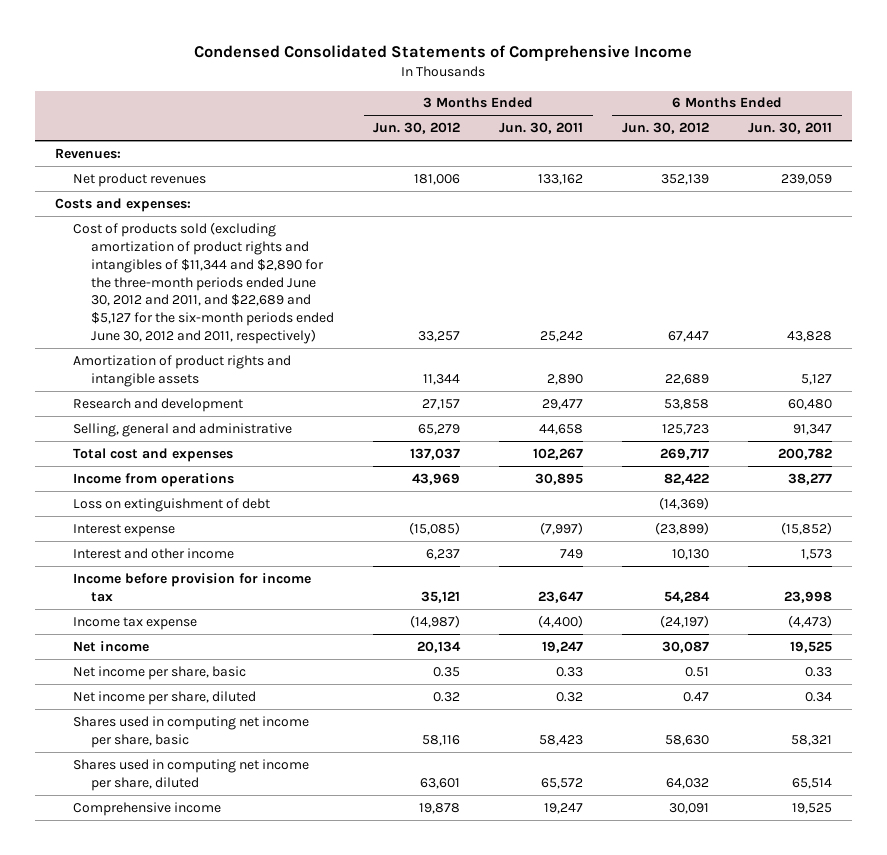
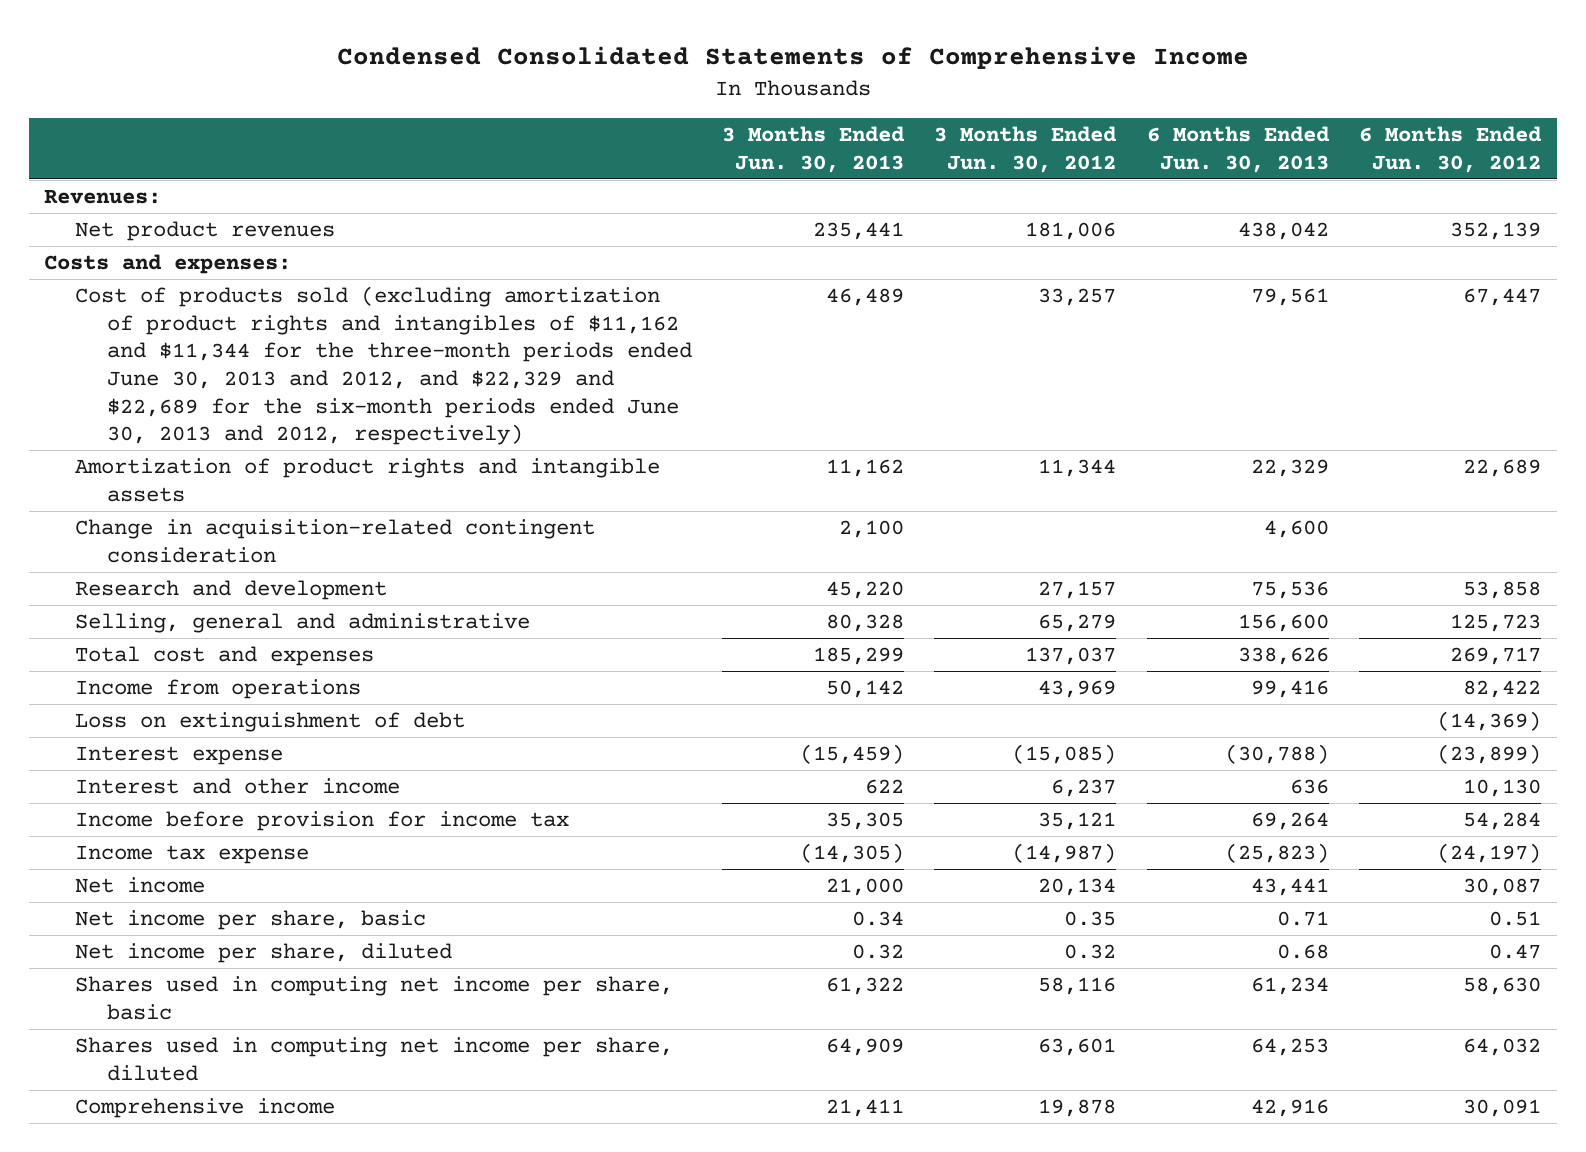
- | 3 Months Ended Jun. 30, 2012 | 3 Months Ended Jun. 30, 2011 | 6 Months Ended Jun. 30, 2012 | 6 Months Ended Jun. 30, 2011
+ | 3 Months Ended Jun. 30, 2013 | 3 Months Ended Jun. 30, 2012 | 6 Months Ended Jun. 30, 2013 | 6 Months Ended Jun. 30, 2012
- Cost of products sold (excluding amortization of product rights and intangibles of $11,344 and $2,890 for the three-month periods ended June 30, 2012 and 2011, and $22,689 and $5,127 for the six-month periods ended June 30, 2012 and 2011, respectively) | 33,257 | 25,242 | 67,447 | 43,828
+ Cost of products sold (excluding amortization of product rights and intangibles of $11,162 and $11,344 for the three-month periods ended June 30, 2013 and 2012, and $22,329 and $22,689 for the six-month periods ended June 30, 2013 and 2012, respectively) | 46,489 | 33,257 | 79,561 | 67,447
+ Change in acquisition-related contingent consideration | 2,100 | | 4,600 |

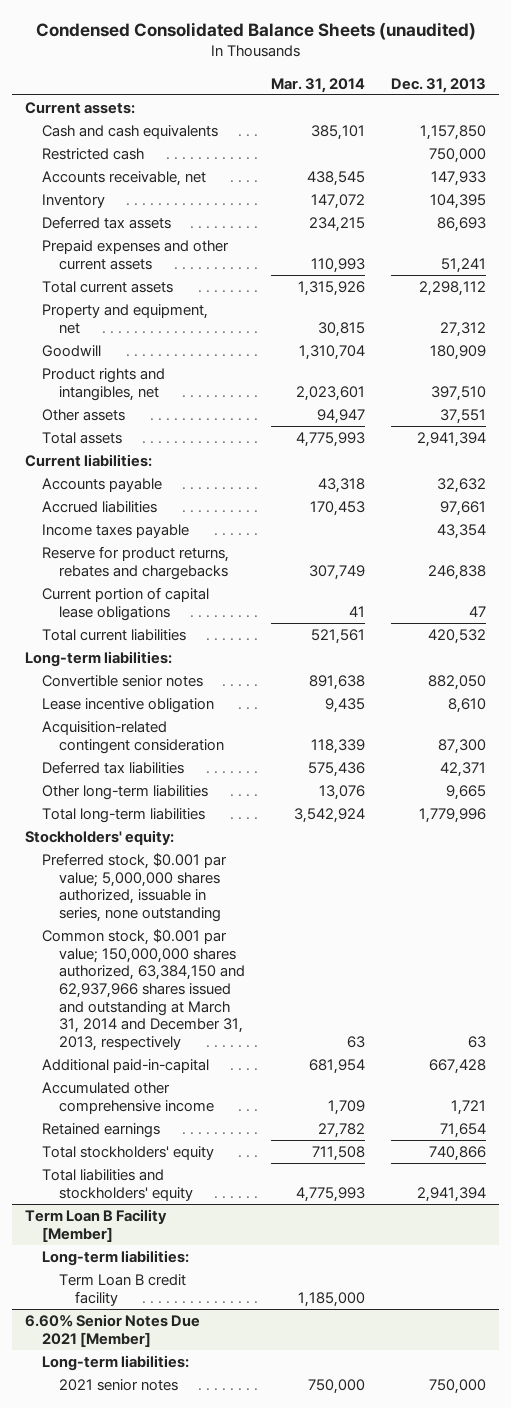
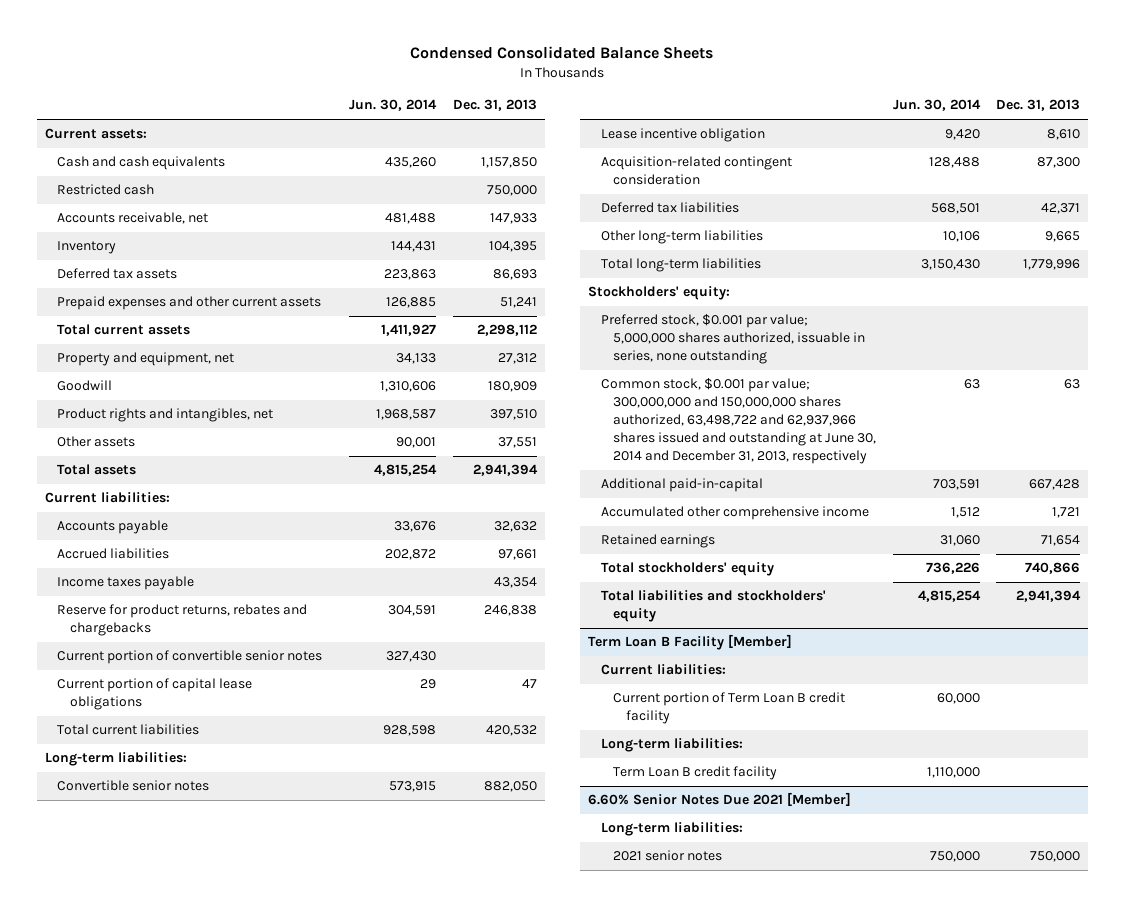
- Condensed Consolidated Balance Sheets (unaudited)
+ Condensed Consolidated Balance Sheets
- | Mar. 31, 2014 | Dec. 31, 2013
+ | Jun. 30, 2014 | Dec. 31, 2013
+ Current portion of convertible senior notes | 327,430 |
- Common stock, $0.001 par value; 150,000,000 shares authorized, 63,384,150 and 62,937,966 shares issued and outstanding at March 31, 2014 and December 31, 2013, respectively | 63 | 63
+ Common stock, $0.001 par value; 300,000,000 and 150,000,000 shares authorized, 63,498,722 and 62,937,966 shares issued and outstanding at June 30, 2014 and December 31, 2013, respectively | 63 | 63
@ Term Loan B Facility [Member]
+ Current liabilities:
+ Current portion of Term Loan B credit facility | 60,000 |

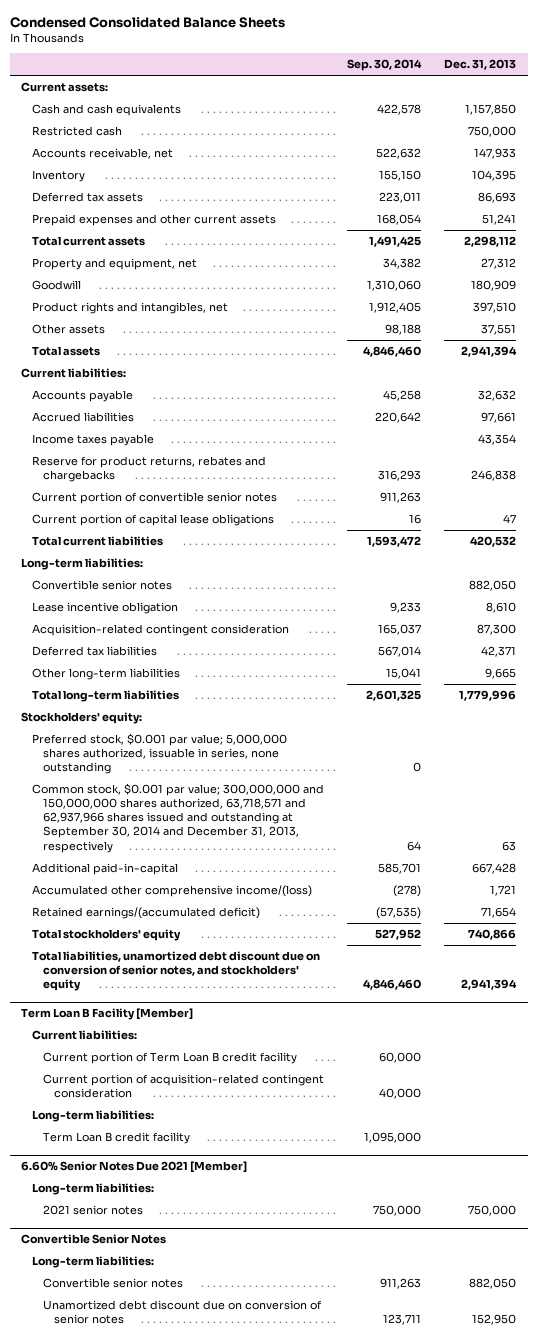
- | Jun. 30, 2014 | Dec. 31, 2013
+ | Sep. 30, 2014 | Dec. 31, 2013
- Common stock, $0.001 par value; 300,000,000 and 150,000,000 shares authorized, 63,498,722 and 62,937,966 shares issued and outstanding at June 30, 2014 and December 31, 2013, respectively | 63 | 63
+ Common stock, $0.001 par value; 300,000,000 and 150,000,000 shares authorized, 63,718,571 and 62,937,966 shares issued and outstanding at September 30, 2014 and December 31, 2013, respectively | 64 | 63
- Accumulated other comprehensive income | 1,512 | 1,721
- Retained earnings | 31,060 | 71,654
+ Accumulated other comprehensive income/(loss) | (278) | 1,721
+ Retained earnings/(accumulated deficit) | (57,535) | 71,654
- Total liabilities and stockholders' equity | 4,815,254 | 2,941,394
+ Total liabilities, unamortized debt discount due on conversion of senior notes, and stockholders' equity | 4,846,460 | 2,941,394
@ Term Loan B Facility [Member]
+ Current portion of acquisition-related contingent consideration | 40,000 |
+ Convertible Senior Notes
+ Long-term liabilities:
+ Convertible senior notes | 911,263 | 882,050
+ Unamortized debt discount due on conversion of senior notes | 123,711 | 152,950

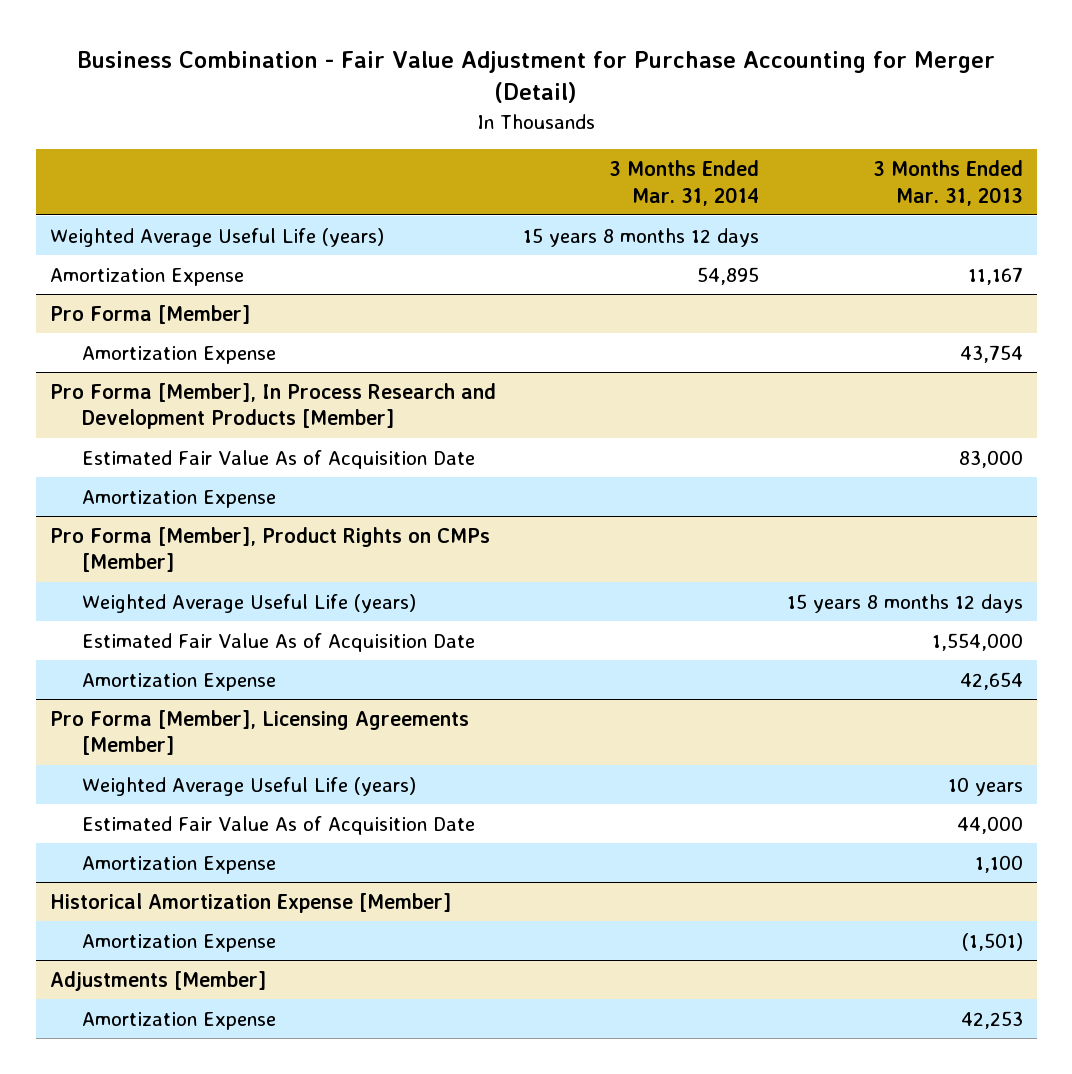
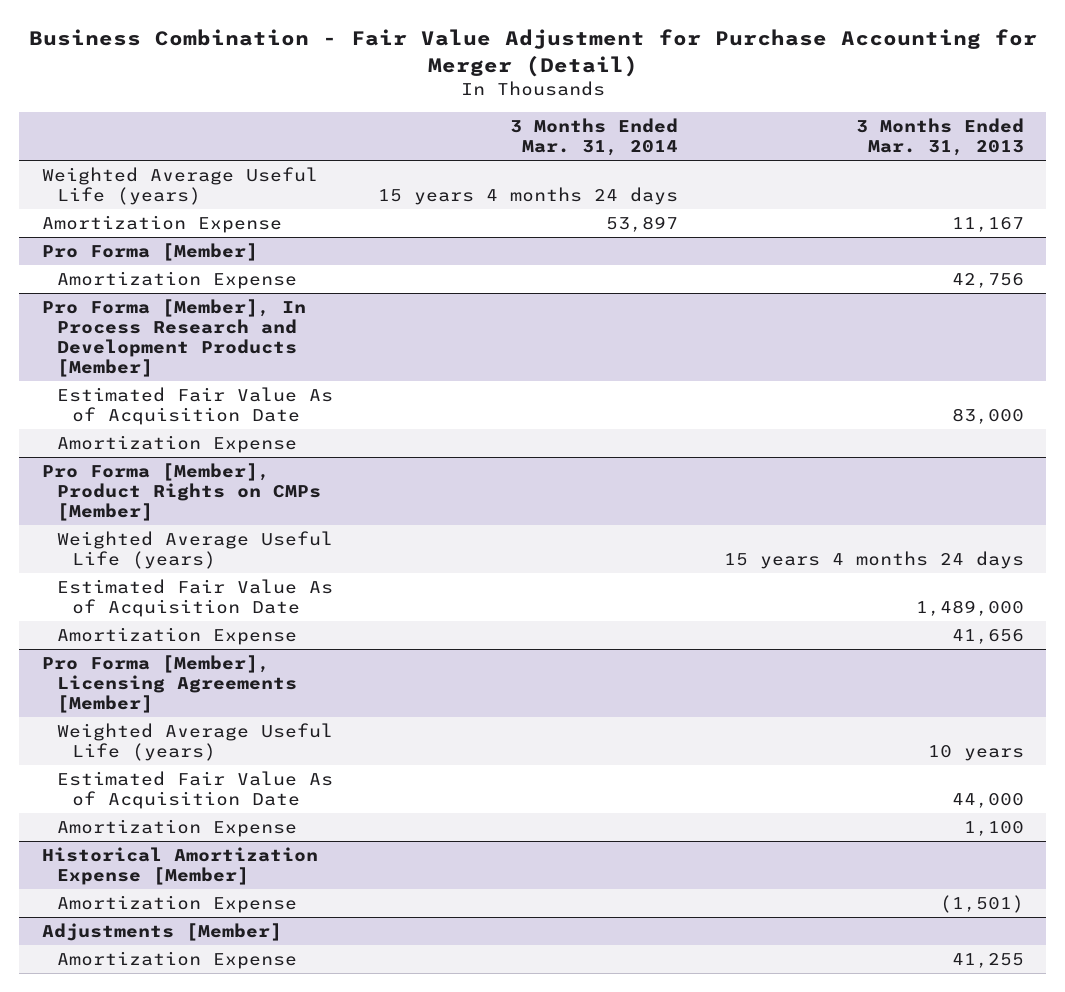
- Weighted Average Useful Life (years) | 15 years 8 months 12 days |
- Amortization Expense | 54,895 | 11,167
+ Weighted Average Useful Life (years) | 15 years 4 months 24 days |
+ Amortization Expense | 53,897 | 11,167
@ Pro Forma [Member]
- Amortization Expense | | 43,754
+ Amortization Expense | | 42,756
@ Pro Forma [Member], Product Rights on CMPs [Member]
- Weighted Average Useful Life (years) | | 15 years 8 months 12 days
- Estimated Fair Value As of Acquisition Date | | 1,554,000
- Amortization Expense | | 42,654
+ Weighted Average Useful Life (years) | | 15 years 4 months 24 days
+ Estimated Fair Value As of Acquisition Date | | 1,489,000
+ Amortization Expense | | 41,656
@ Adjustments [Member]
- Amortization Expense | | 42,253
+ Amortization Expense | | 41,255

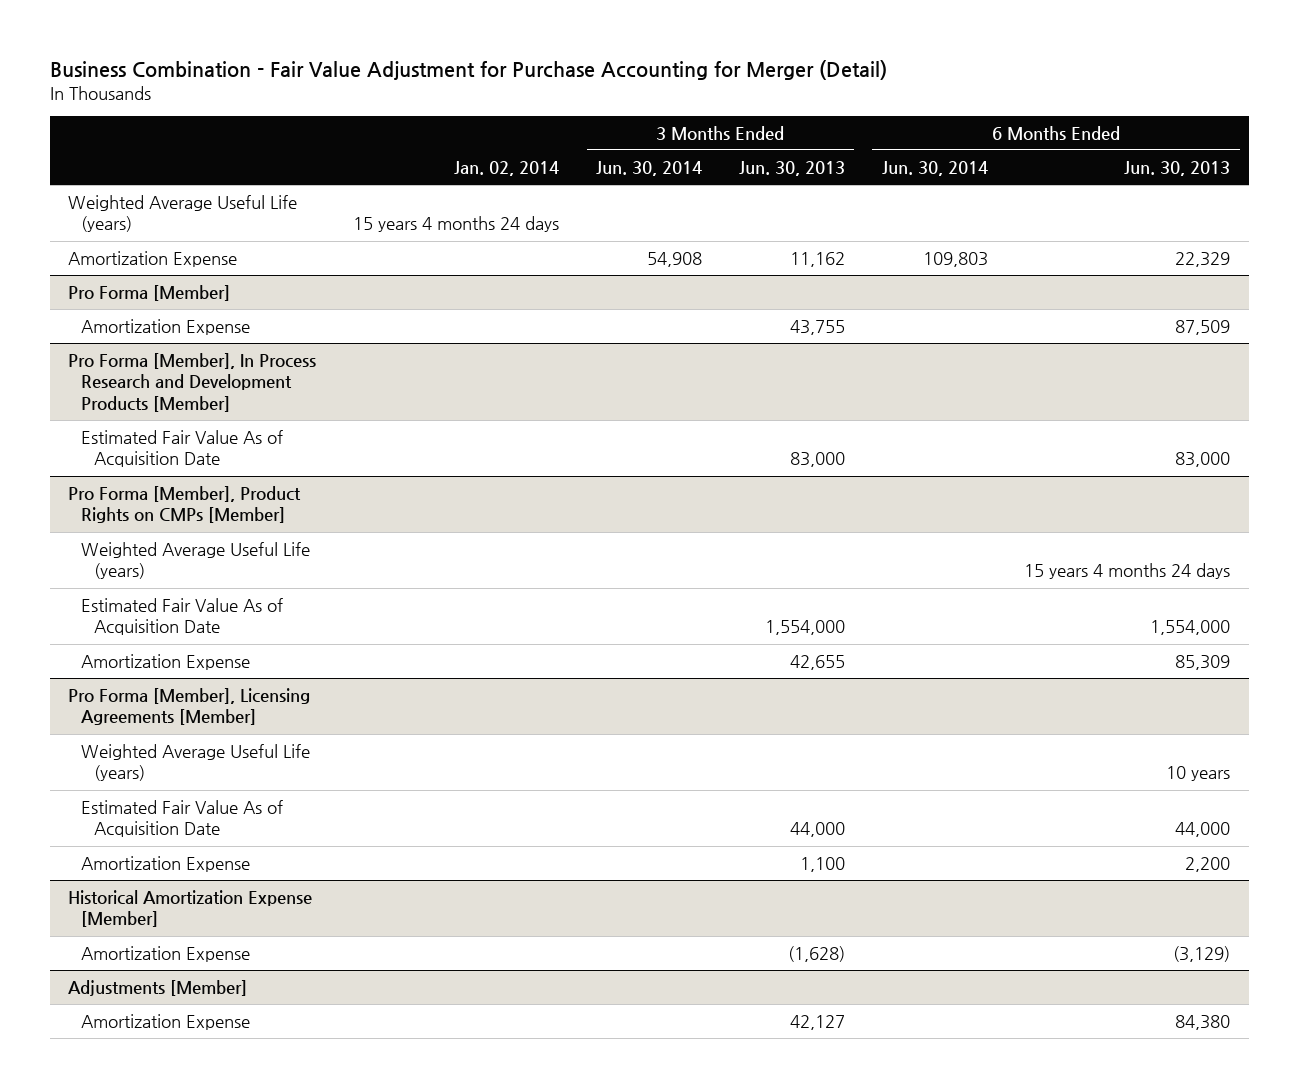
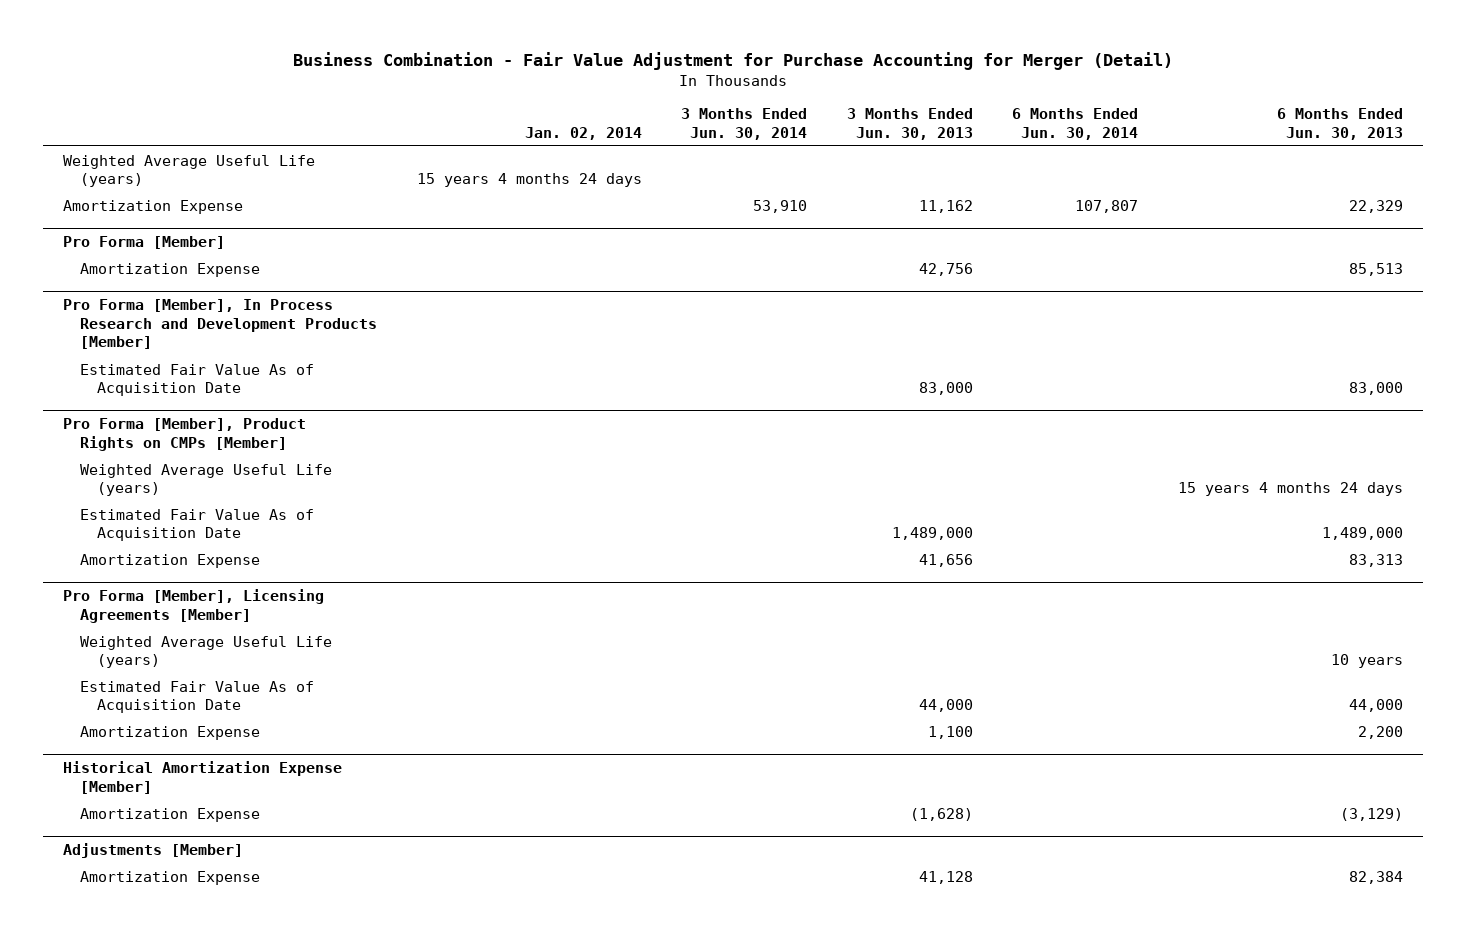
- Amortization Expense | | 54,908 | 11,162 | 109,803 | 22,329
+ Amortization Expense | | 53,910 | 11,162 | 107,807 | 22,329
@ Pro Forma [Member]
- Amortization Expense | | | 43,755 | | 87,509
+ Amortization Expense | | | 42,756 | | 85,513
@ Pro Forma [Member], Product Rights on CMPs [Member]
- Estimated Fair Value As of Acquisition Date | | | 1,554,000 | | 1,554,000
- Amortization Expense | | | 42,655 | | 85,309
+ Estimated Fair Value As of Acquisition Date | | | 1,489,000 | | 1,489,000
+ Amortization Expense | | | 41,656 | | 83,313
@ Adjustments [Member]
- Amortization Expense | | | 42,127 | | 84,380
+ Amortization Expense | | | 41,128 | | 82,384

